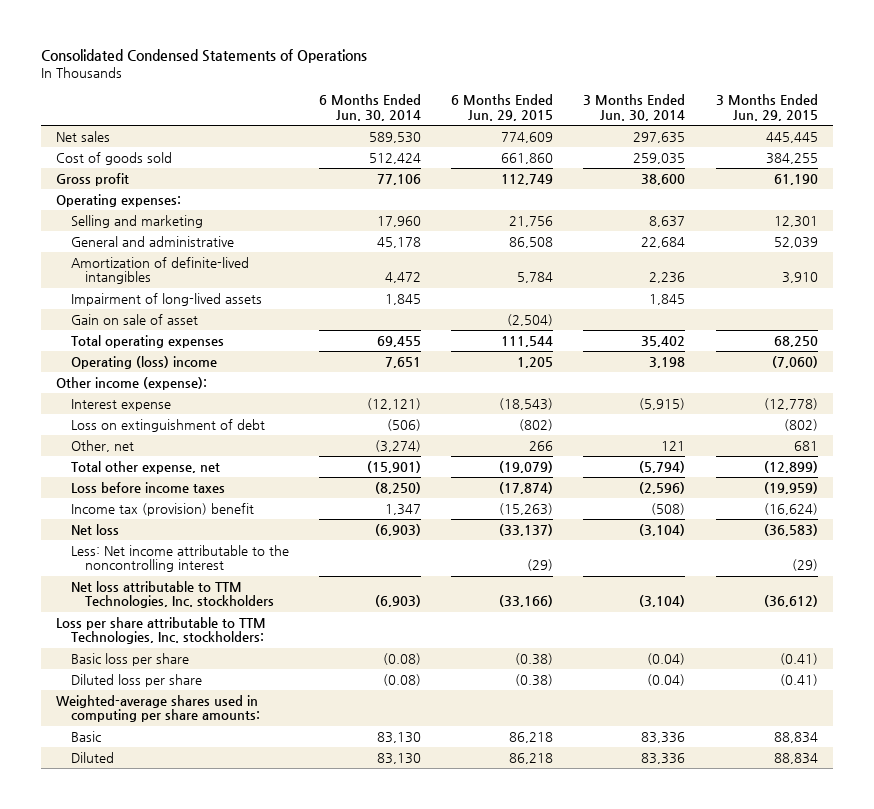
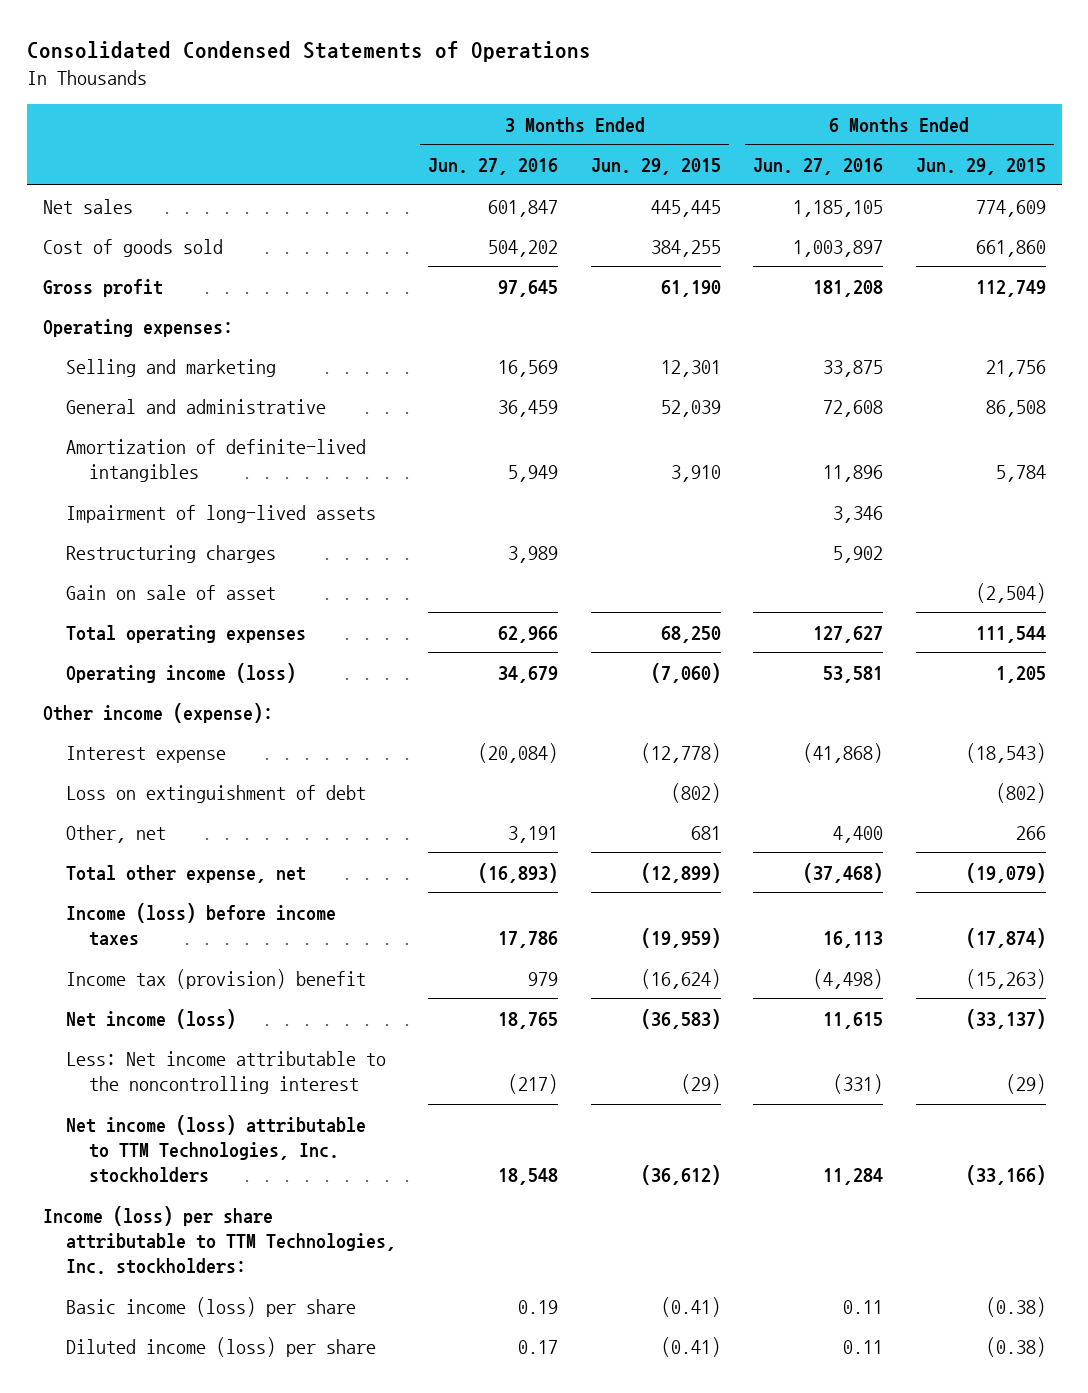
- | 6 Months Ended Jun. 30, 2014 | 6 Months Ended Jun. 29, 2015 | 3 Months Ended Jun. 30, 2014 | 3 Months Ended Jun. 29, 2015
+ | 3 Months Ended Jun. 27, 2016 | 3 Months Ended Jun. 29, 2015 | 6 Months Ended Jun. 27, 2016 | 6 Months Ended Jun. 29, 2015
+ Restructuring charges | 3,989 | | 5,902 |
- Operating (loss) income | 7,651 | 1,205 | 3,198 | (7,060)
+ Operating income (loss) | 34,679 | (7,060) | 53,581 | 1,205
- Loss before income taxes | (8,250) | (17,874) | (2,596) | (19,959)
+ Income (loss) before income taxes | 17,786 | (19,959) | 16,113 | (17,874)
- Net loss | (6,903) | (33,137) | (3,104) | (36,583)
+ Net income (loss) | 18,765 | (36,583) | 11,615 | (33,137)
- Net loss attributable to TTM Technologies, Inc. stockholders | (6,903) | (33,166) | (3,104) | (36,612)
- Loss per share attributable to TTM Technologies, Inc. stockholders:
- Basic loss per share | (0.08) | (0.38) | (0.04) | (0.41)
- Diluted loss per share | (0.08) | (0.38) | (0.04) | (0.41)
- Weighted-average shares used in computing per share amounts:
- Basic | 83,130 | 86,218 | 83,336 | 88,834
- Diluted | 83,130 | 86,218 | 83,336 | 88,834
+ Net income (loss) attributable to TTM Technologies, Inc. stockholders | 18,548 | (36,612) | 11,284 | (33,166)
+ Income (loss) per share attributable to TTM Technologies, Inc. stockholders:
+ Basic income (loss) per share | 0.19 | (0.41) | 0.11 | (0.38)
+ Diluted income (loss) per share | 0.17 | (0.41) | 0.11 | (0.38)

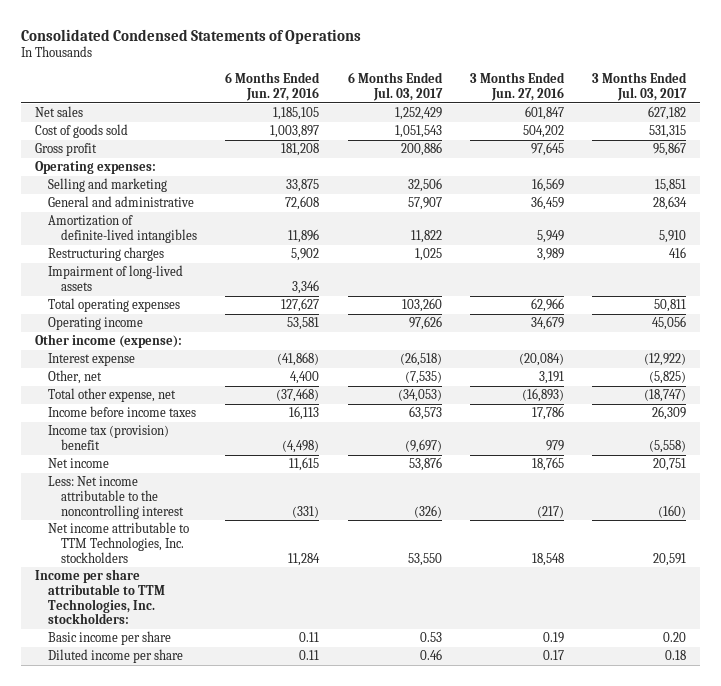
- | 3 Months Ended Jun. 27, 2016 | 3 Months Ended Jun. 29, 2015 | 6 Months Ended Jun. 27, 2016 | 6 Months Ended Jun. 29, 2015
+ | 6 Months Ended Jun. 27, 2016 | 6 Months Ended Jul. 03, 2017 | 3 Months Ended Jun. 27, 2016 | 3 Months Ended Jul. 03, 2017
- Gain on sale of asset | | | | (2,504)
moved down: Impairment of long-lived assets | 3,346 | | |
- Operating income (loss) | 34,679 | (7,060) | 53,581 | 1,205
+ Operating income | 53,581 | 97,626 | 34,679 | 45,056
- Loss on extinguishment of debt | | (802) | | (802)
- Income (loss) before income taxes | 17,786 | (19,959) | 16,113 | (17,874)
+ Income before income taxes | 16,113 | 63,573 | 17,786 | 26,309
- Net income (loss) | 18,765 | (36,583) | 11,615 | (33,137)
+ Net income | 11,615 | 53,876 | 18,765 | 20,751
- Net income (loss) attributable to TTM Technologies, Inc. stockholders | 18,548 | (36,612) | 11,284 | (33,166)
- Income (loss) per share attributable to TTM Technologies, Inc. stockholders:
- Basic income (loss) per share | 0.19 | (0.41) | 0.11 | (0.38)
- Diluted income (loss) per share | 0.17 | (0.41) | 0.11 | (0.38)
+ Net income attributable to TTM Technologies, Inc. stockholders | 11,284 | 53,550 | 18,548 | 20,591
+ Income per share attributable to TTM Technologies, Inc. stockholders:
+ Basic income per share | 0.11 | 0.53 | 0.19 | 0.20
+ Diluted income per share | 0.11 | 0.46 | 0.17 | 0.18

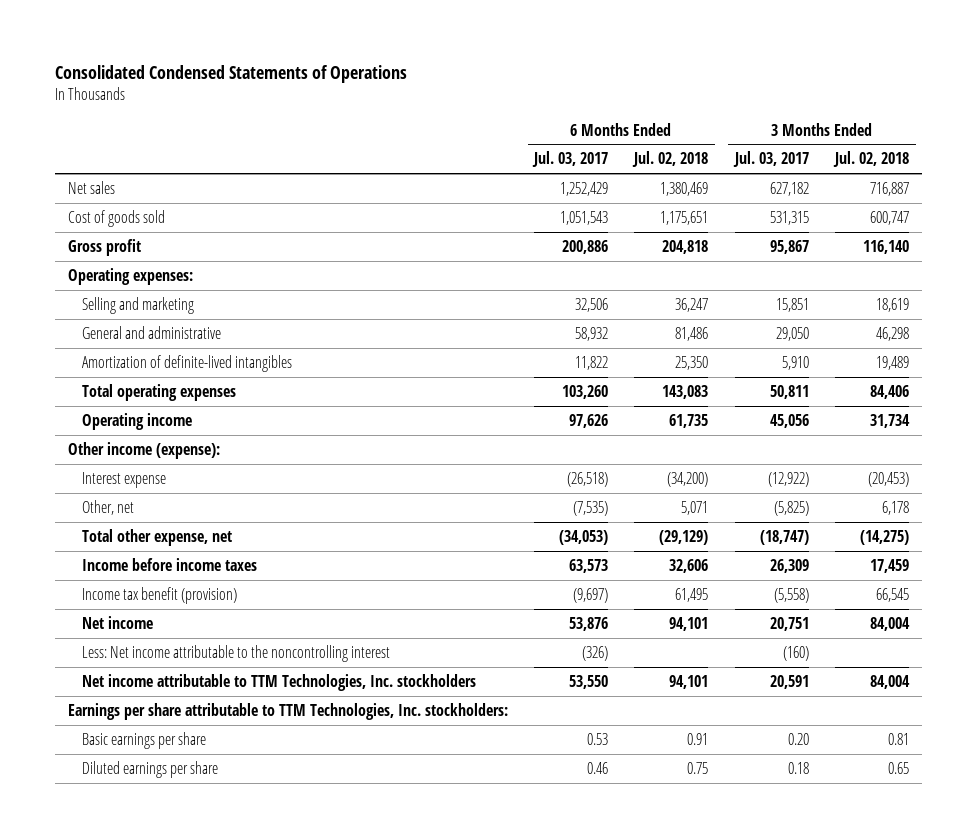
- | 6 Months Ended Jun. 27, 2016 | 6 Months Ended Jul. 03, 2017 | 3 Months Ended Jun. 27, 2016 | 3 Months Ended Jul. 03, 2017
+ | 6 Months Ended Jul. 03, 2017 | 6 Months Ended Jul. 02, 2018 | 3 Months Ended Jul. 03, 2017 | 3 Months Ended Jul. 02, 2018
- General and administrative | 72,608 | 57,907 | 36,459 | 28,634
+ General and administrative | 58,932 | 81,486 | 29,050 | 46,298
- Restructuring charges | 5,902 | 1,025 | 3,989 | 416
- Impairment of long-lived assets | 3,346 | | |
- Income tax (provision) benefit | (4,498) | (9,697) | 979 | (5,558)
+ Income tax benefit (provision) | (9,697) | 61,495 | (5,558) | 66,545
- Income per share attributable to TTM Technologies, Inc. stockholders:
- Basic income per share | 0.11 | 0.53 | 0.19 | 0.20
- Diluted income per share | 0.11 | 0.46 | 0.17 | 0.18
+ Earnings per share attributable to TTM Technologies, Inc. stockholders:
+ Basic earnings per share | 0.53 | 0.91 | 0.20 | 0.81
+ Diluted earnings per share | 0.46 | 0.75 | 0.18 | 0.65

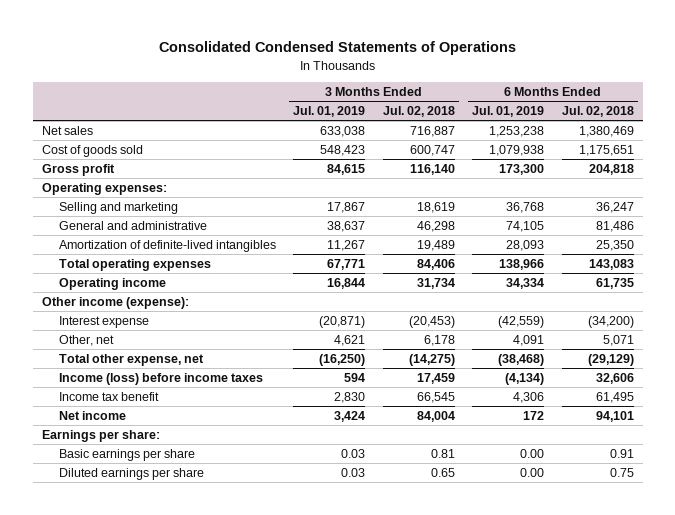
- | 6 Months Ended Jul. 03, 2017 | 6 Months Ended Jul. 02, 2018 | 3 Months Ended Jul. 03, 2017 | 3 Months Ended Jul. 02, 2018
+ | 3 Months Ended Jul. 01, 2019 | 3 Months Ended Jul. 02, 2018 | 6 Months Ended Jul. 01, 2019 | 6 Months Ended Jul. 02, 2018
- Income before income taxes | 63,573 | 32,606 | 26,309 | 17,459
- Income tax benefit (provision) | (9,697) | 61,495 | (5,558) | 66,545
+ Income (loss) before income taxes | 594 | 17,459 | (4,134) | 32,606
+ Income tax benefit | 2,830 | 66,545 | 4,306 | 61,495
- Less: Net income attributable to the noncontrolling interest | (326) | | (160) |
- Net income attributable to TTM Technologies, Inc. stockholders | 53,550 | 94,101 | 20,591 | 84,004
- Earnings per share attributable to TTM Technologies, Inc. stockholders:
+ Earnings per share:

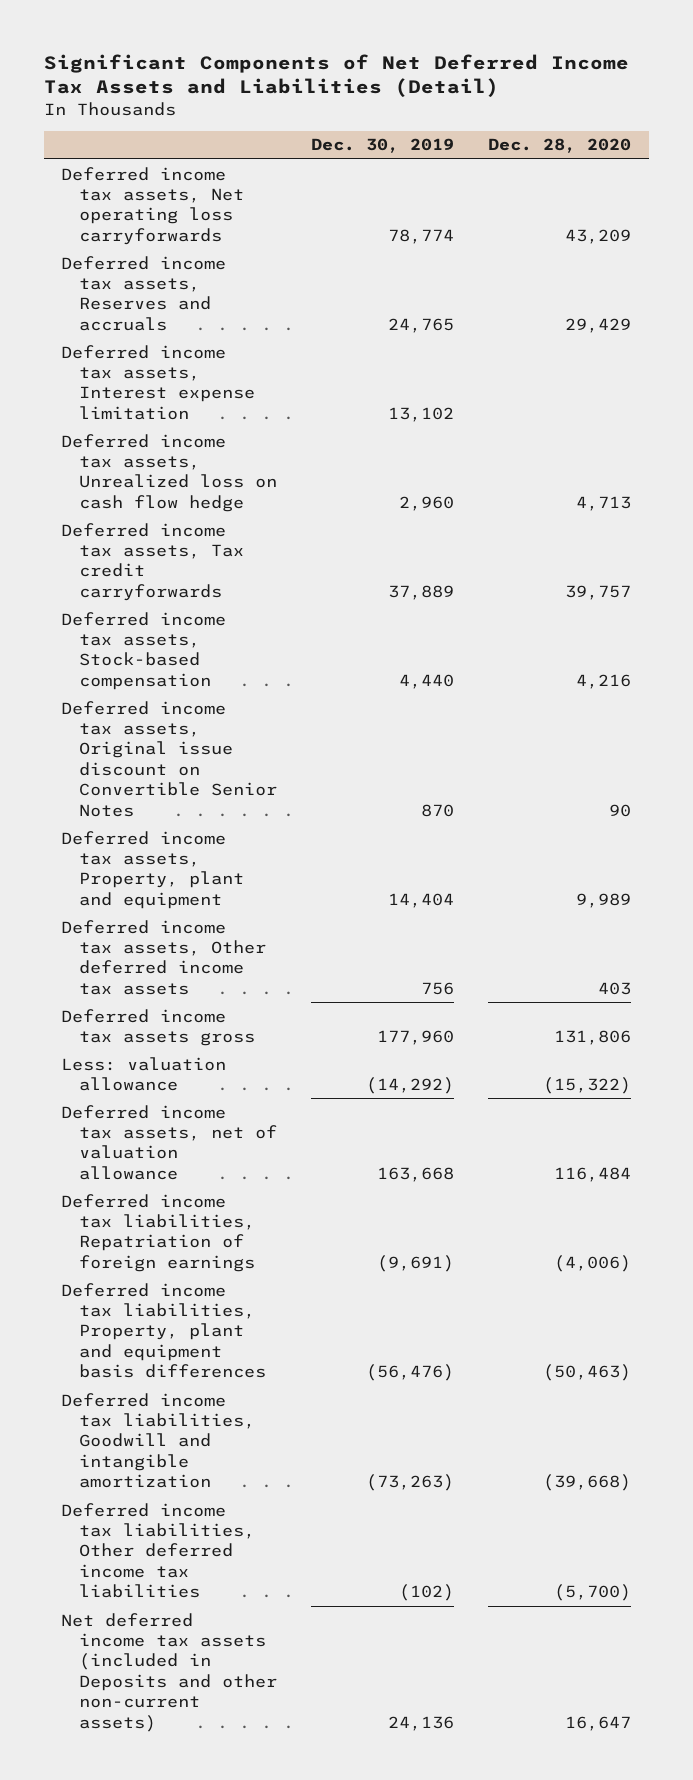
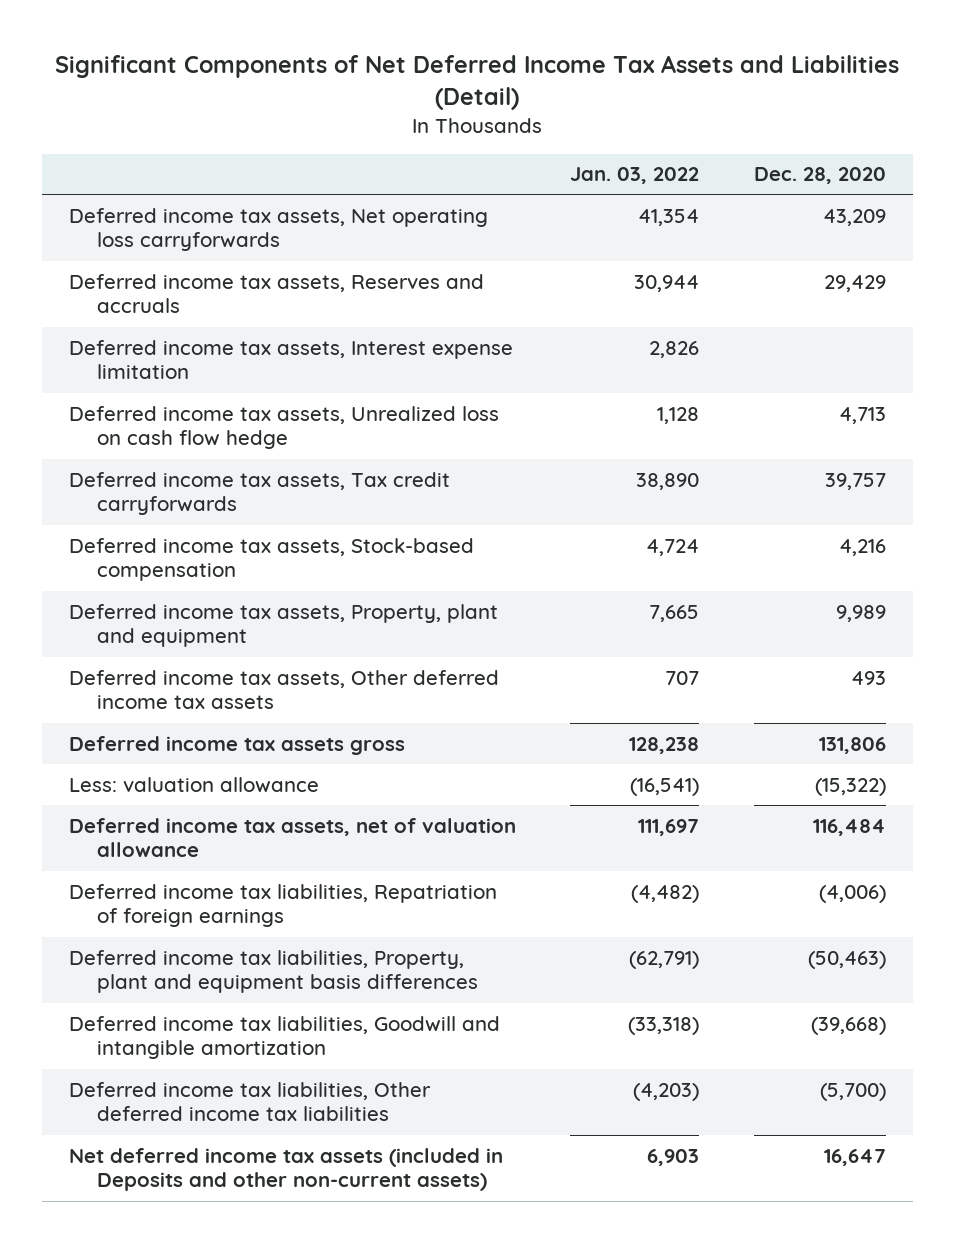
- | Dec. 30, 2019 | Dec. 28, 2020
+ | Jan. 03, 2022 | Dec. 28, 2020
- Deferred income tax assets, Original issue discount on Convertible Senior Notes | 870 | 90
- Deferred income tax assets, Other deferred income tax assets | 756 | 403
+ Deferred income tax assets, Other deferred income tax assets | 707 | 493

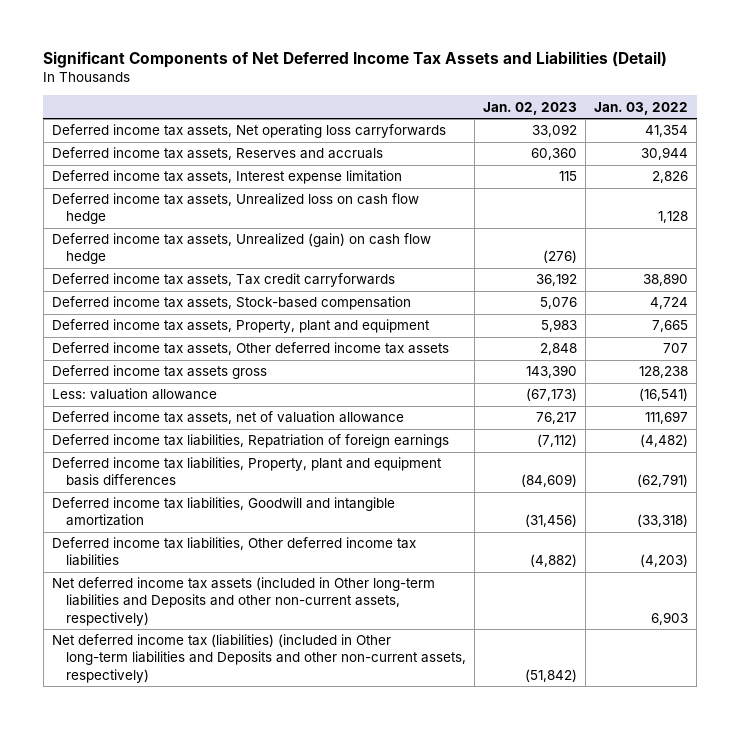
- | Jan. 03, 2022 | Dec. 28, 2020
+ | Jan. 02, 2023 | Jan. 03, 2022
+ Deferred income tax assets, Unrealized (gain) on cash flow hedge | (276) |
- Net deferred income tax assets (included in Deposits and other non-current assets) | 6,903 | 16,647
+ Net deferred income tax assets (included in Other long-term liabilities and Deposits and other non-current assets, respectively) | | 6,903
+ Net deferred income tax (liabilities) (included in Other long-term liabilities and Deposits and other non-current assets, respectively) | (51,842) |

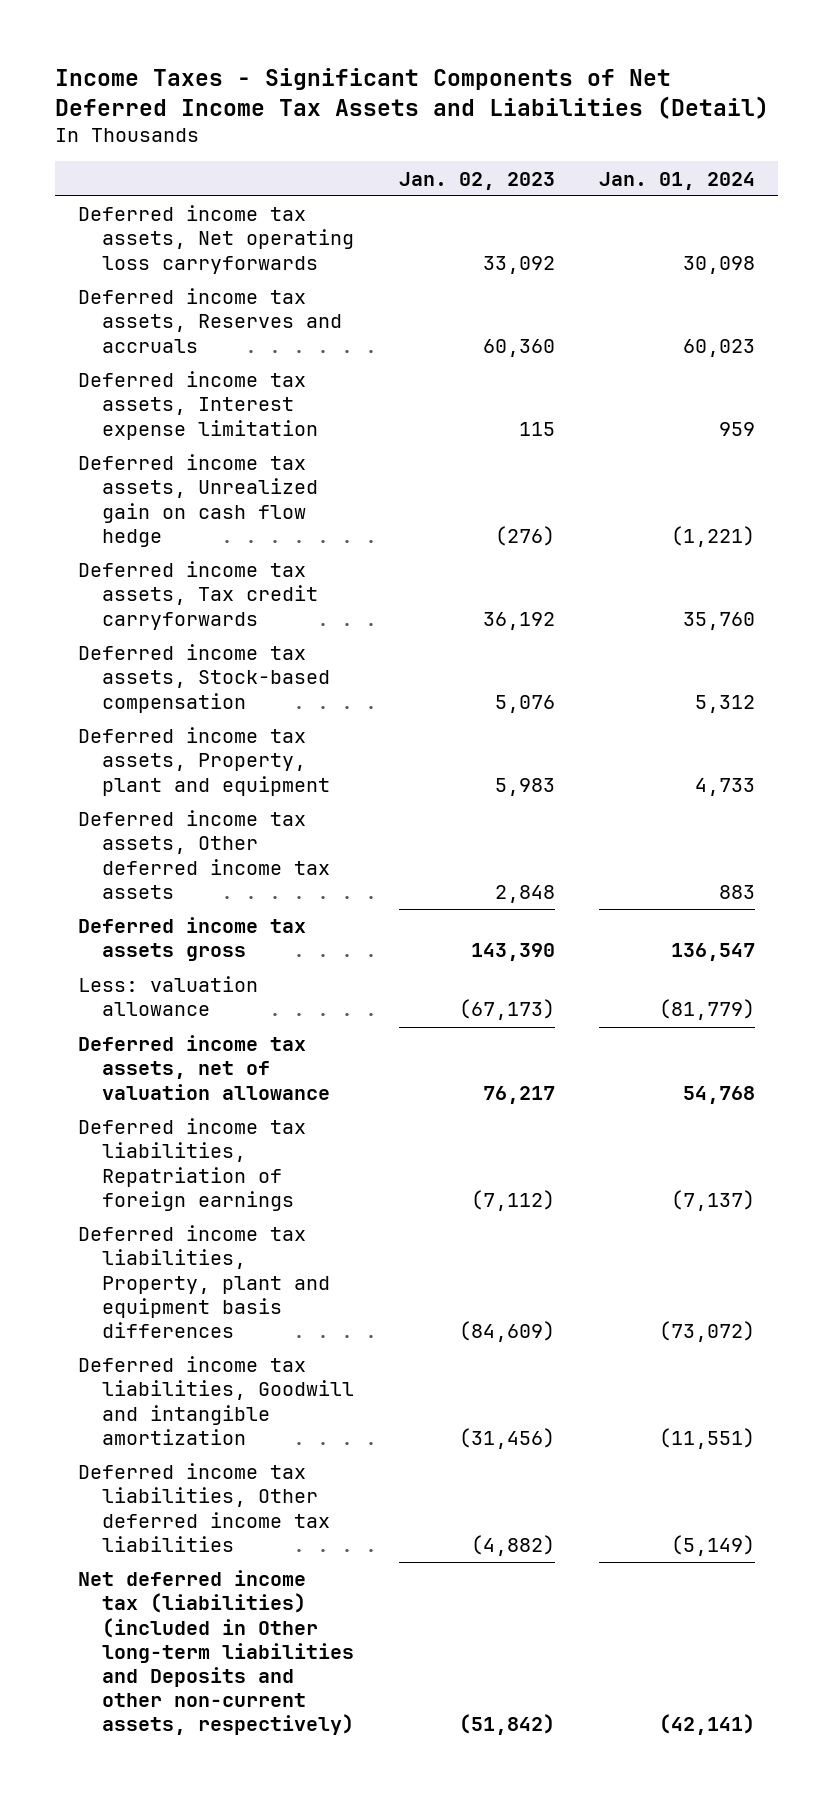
- Significant Components of Net Deferred Income Tax Assets and Liabilities (Detail)
+ Income Taxes - Significant Components of Net Deferred Income Tax Assets and Liabilities (Detail)
- | Jan. 02, 2023 | Jan. 03, 2022
+ | Jan. 02, 2023 | Jan. 01, 2024
- Deferred income tax assets, Unrealized loss on cash flow hedge | | 1,128
- Deferred income tax assets, Unrealized (gain) on cash flow hedge | (276) |
+ Deferred income tax assets, Unrealized gain on cash flow hedge | (276) | (1,221)
- Net deferred income tax assets (included in Other long-term liabilities and Deposits and other non-current assets, respectively) | | 6,903

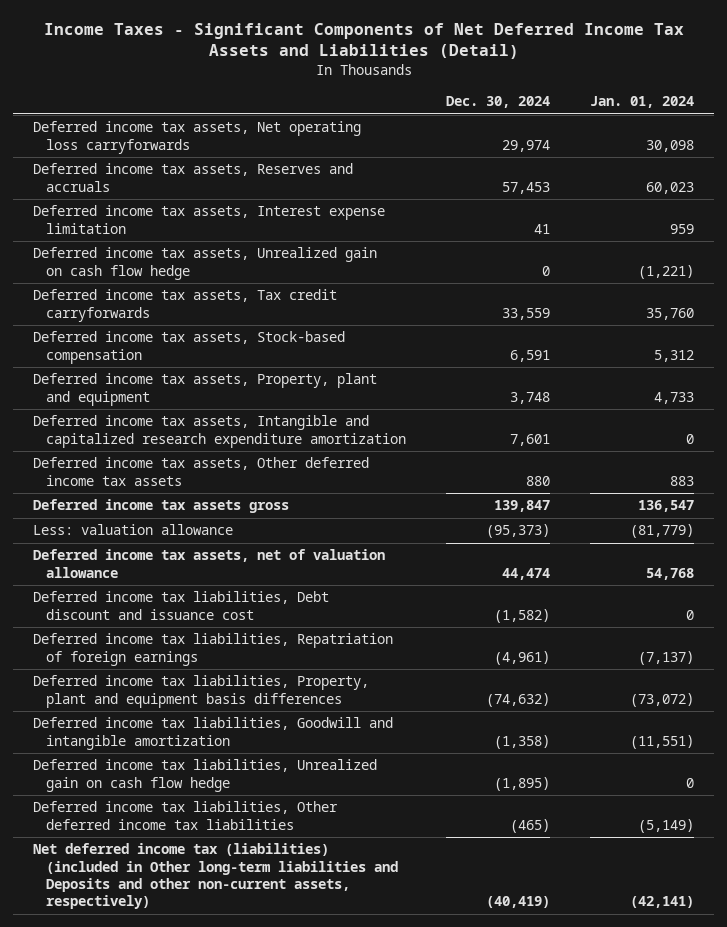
- | Jan. 02, 2023 | Jan. 01, 2024
+ | Dec. 30, 2024 | Jan. 01, 2024
+ Deferred income tax assets, Intangible and capitalized research expenditure amortization | 7,601 | 0
+ Deferred income tax liabilities, Debt discount and issuance cost | (1,582) | 0
+ Deferred income tax liabilities, Unrealized gain on cash flow hedge | (1,895) | 0

